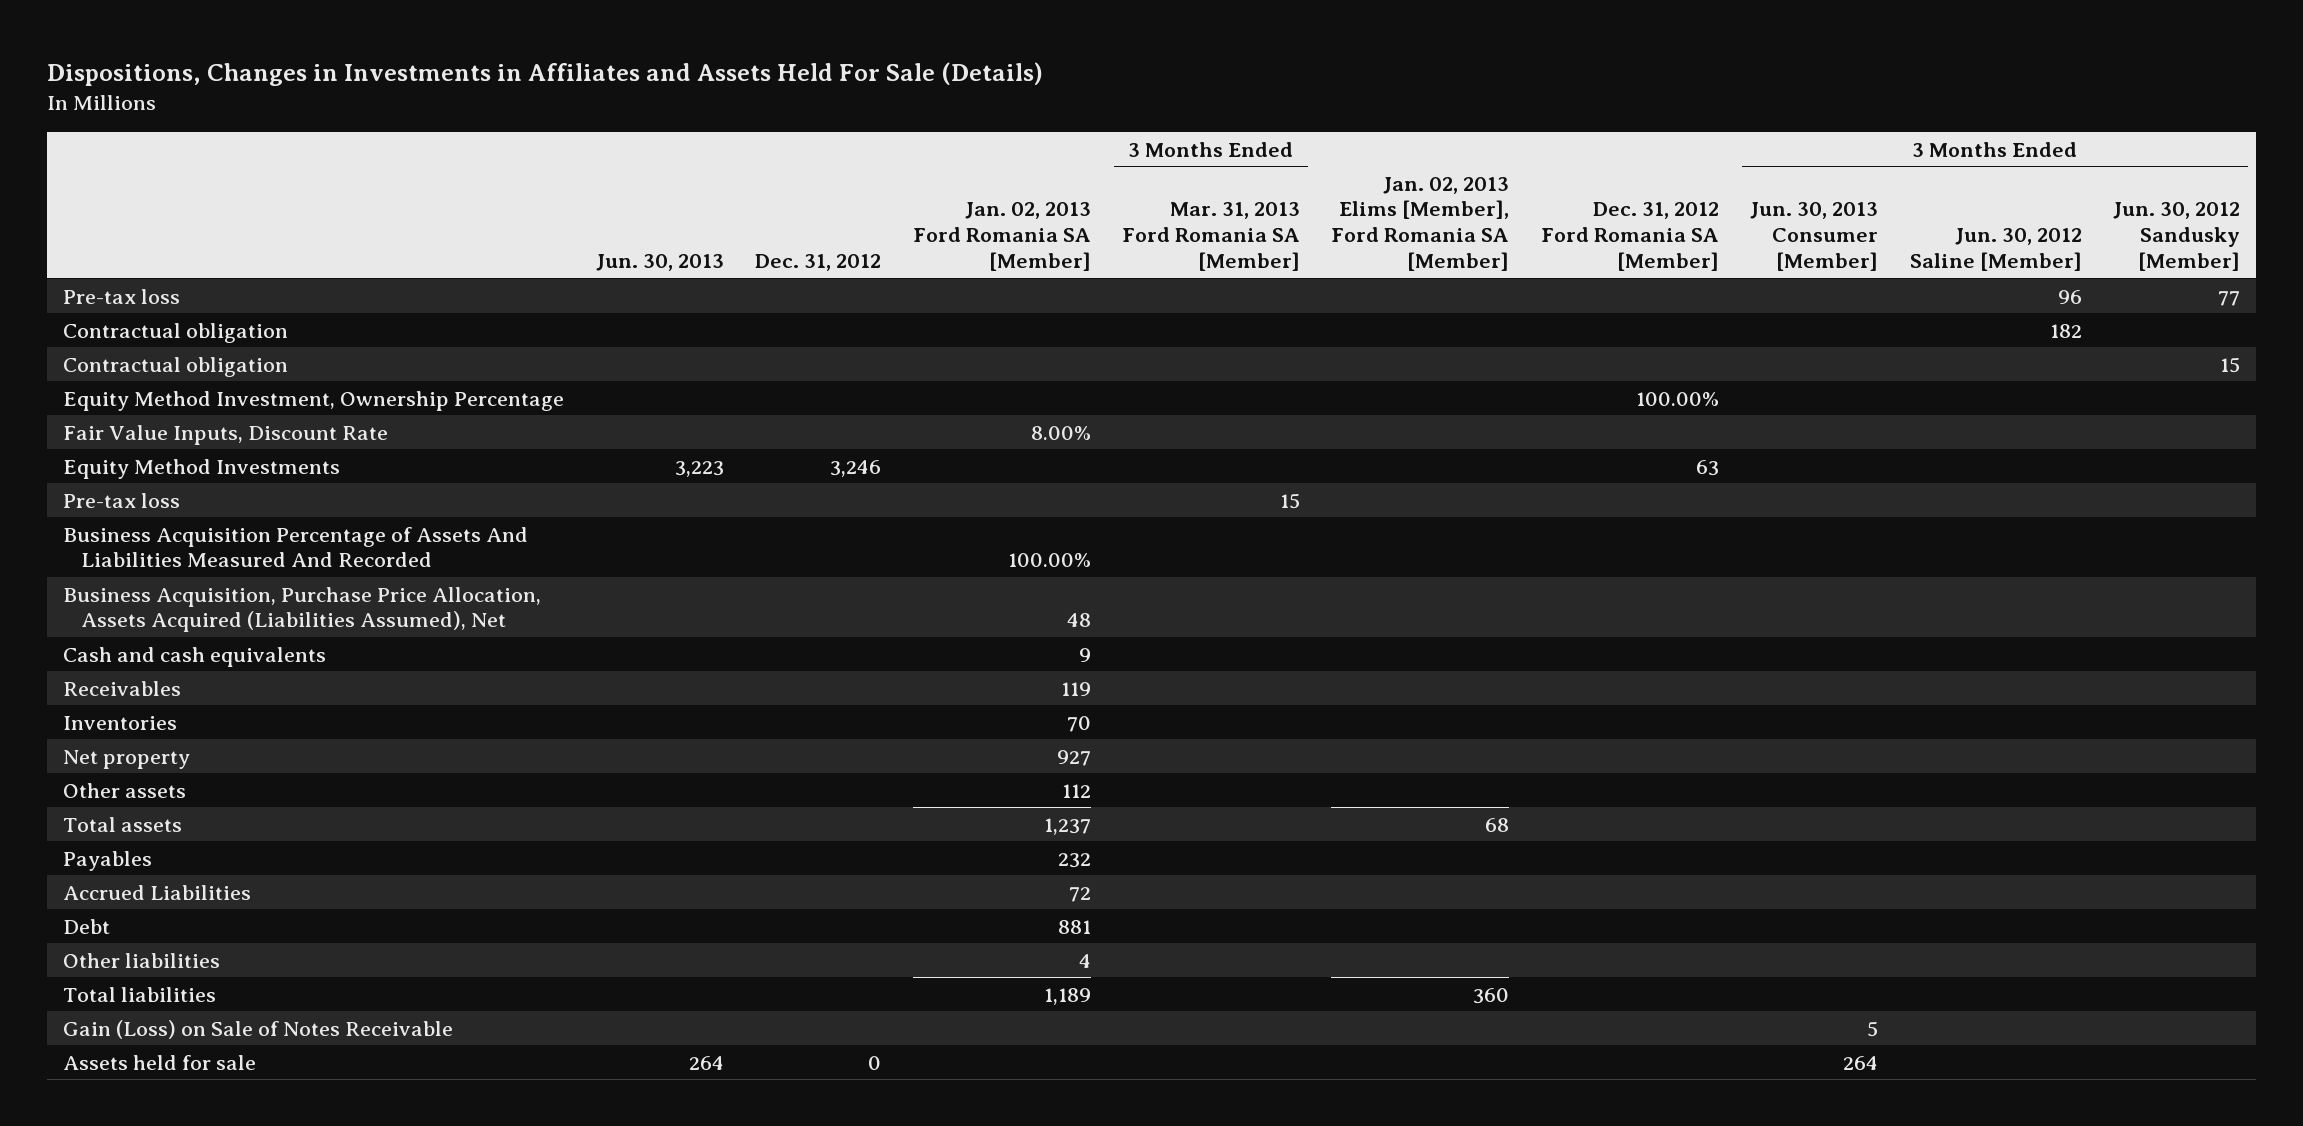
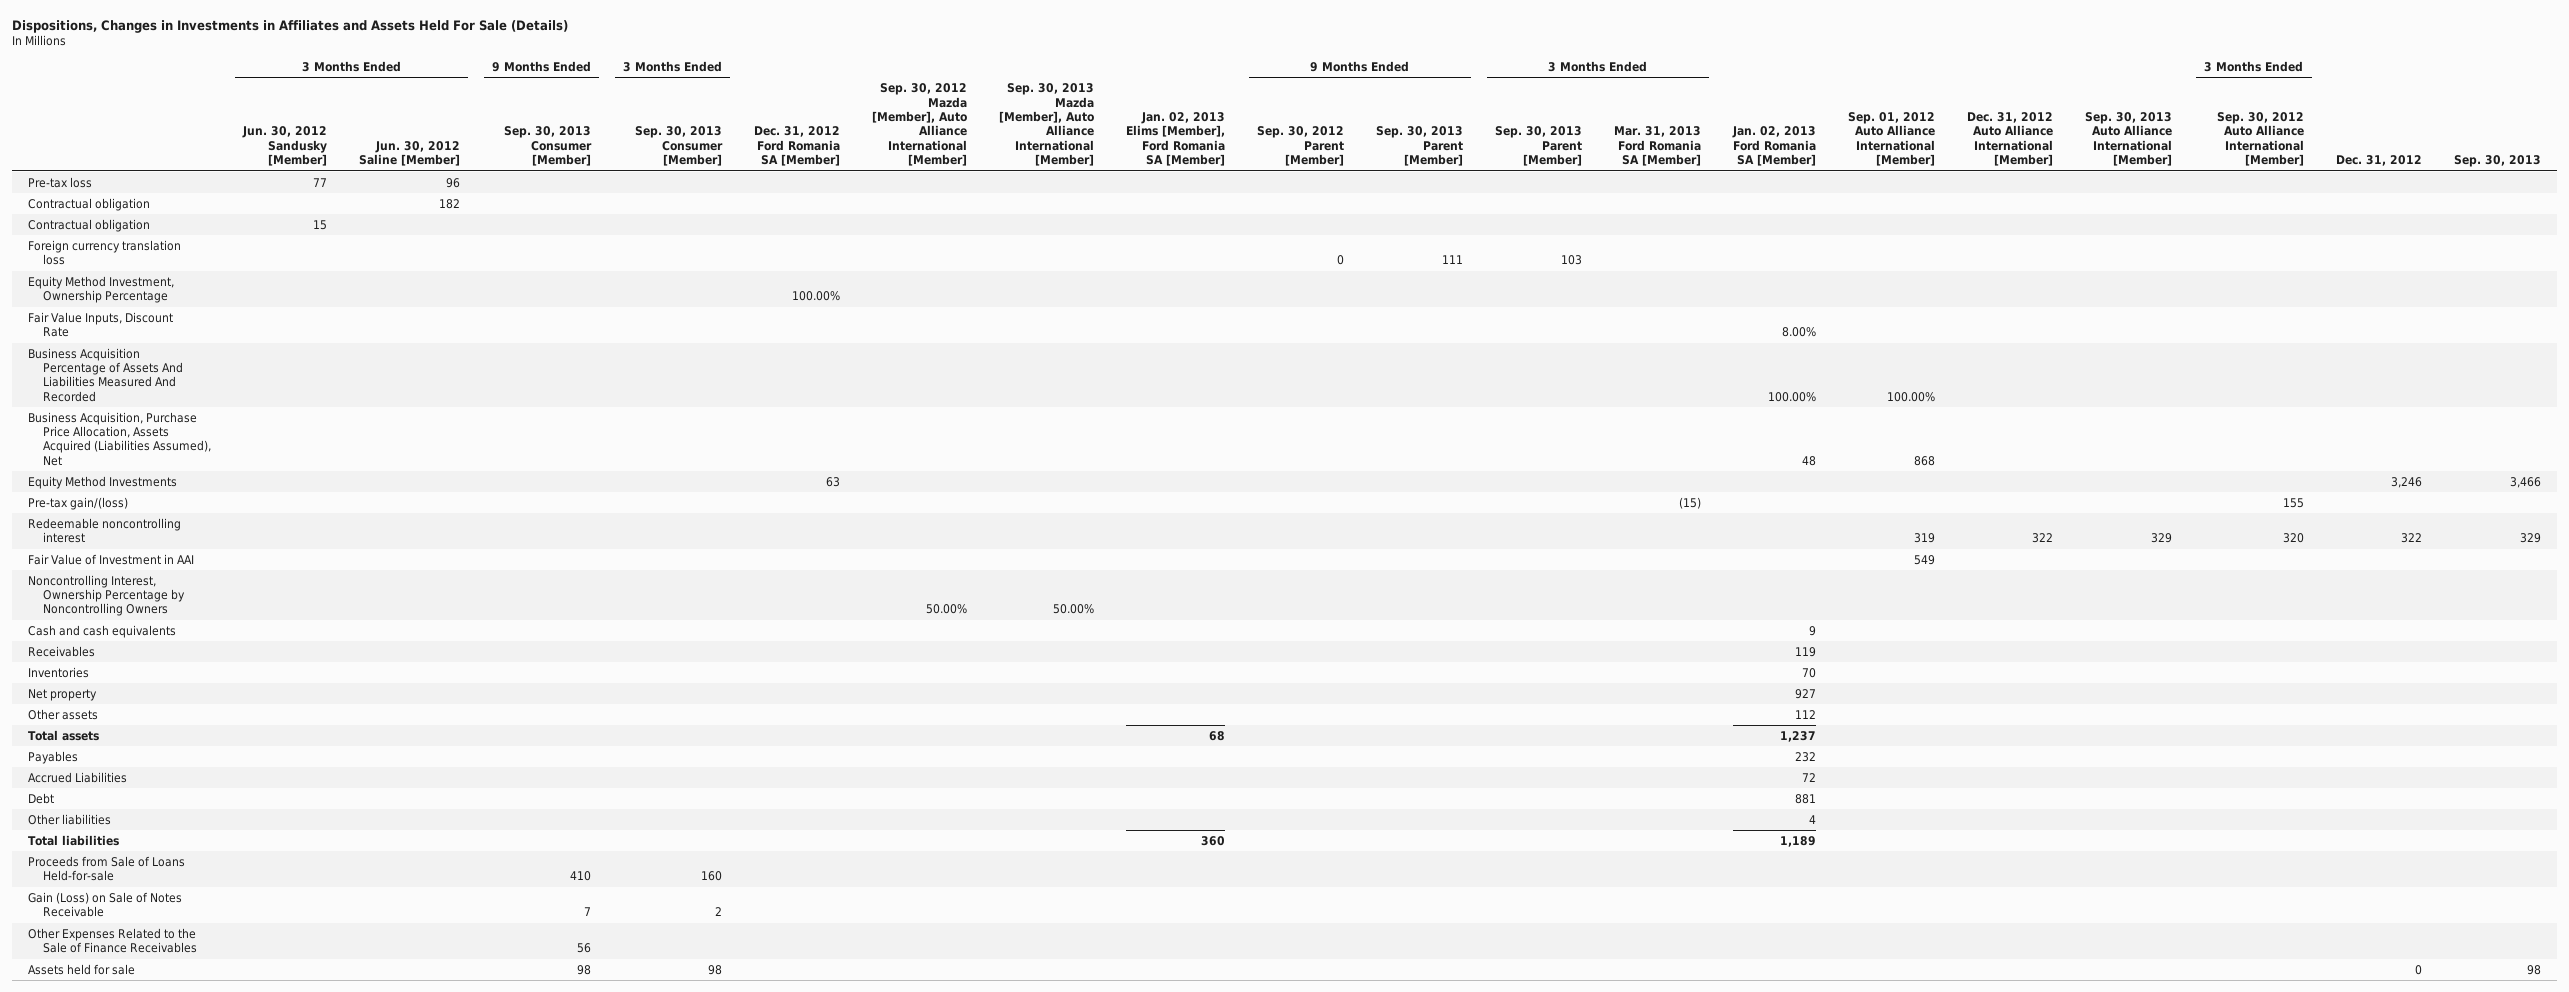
- | Jun. 30, 2013 | Dec. 31, 2012 | Jan. 02, 2013 Ford Romania SA [Member] | 3 Months Ended Mar. 31, 2013 Ford Romania SA [Member] | Jan. 02, 2013 Elims [Member], Ford Romania SA [Member] | Dec. 31, 2012 Ford Romania SA [Member] | 3 Months Ended Jun. 30, 2013 Consumer [Member] | 3 Months Ended Jun. 30, 2012 Saline [Member] | 3 Months Ended Jun. 30, 2012 Sandusky [Member]
+ | 3 Months Ended Jun. 30, 2012 Sandusky [Member] | 3 Months Ended Jun. 30, 2012 Saline [Member] | 9 Months Ended Sep. 30, 2013 Consumer [Member] | 3 Months Ended Sep. 30, 2013 Consumer [Member] | Dec. 31, 2012 Ford Romania SA [Member] | Sep. 30, 2012 Mazda [Member], Auto Alliance International [Member] | Sep. 30, 2013 Mazda [Member], Auto Alliance International [Member] | Jan. 02, 2013 Elims [Member], Ford Romania SA [Member] | 9 Months Ended Sep. 30, 2012 Parent [Member] | 9 Months Ended Sep. 30, 2013 Parent [Member] | 3 Months Ended Sep. 30, 2013 Parent [Member] | 3 Months Ended Mar. 31, 2013 Ford Romania SA [Member] | Jan. 02, 2013 Ford Romania SA [Member] | Sep. 01, 2012 Auto Alliance International [Member] | Dec. 31, 2012 Auto Alliance International [Member] | Sep. 30, 2013 Auto Alliance International [Member] | 3 Months Ended Sep. 30, 2012 Auto Alliance International [Member] | Dec. 31, 2012 | Sep. 30, 2013
+ Foreign currency translation loss | | | | | | | | | 0 | 111 | 103 | | | | | | | |
- Pre-tax loss | | | | 15 | | | | |
moved down: Equity Method Investments | | | | | 63 | | | | | | | | | | | | | 3,246 | 3,466
+ Pre-tax gain/(loss) | | | | | | | | | | | | (15) | | | | | 155 | |
+ Redeemable noncontrolling interest | | | | | | | | | | | | | | 319 | 322 | 329 | 320 | 322 | 329
+ Fair Value of Investment in AAI | | | | | | | | | | | | | | 549 | | | | |
+ Noncontrolling Interest, Ownership Percentage by Noncontrolling Owners | | | | | | 50.00% | 50.00% | | | | | | | | | | | |
+ Proceeds from Sale of Loans Held-for-sale | | | 410 | 160 | | | | | | | | | | | | | | |
+ Other Expenses Related to the Sale of Finance Receivables | | | 56 | | | | | | | | | | | | | | | |

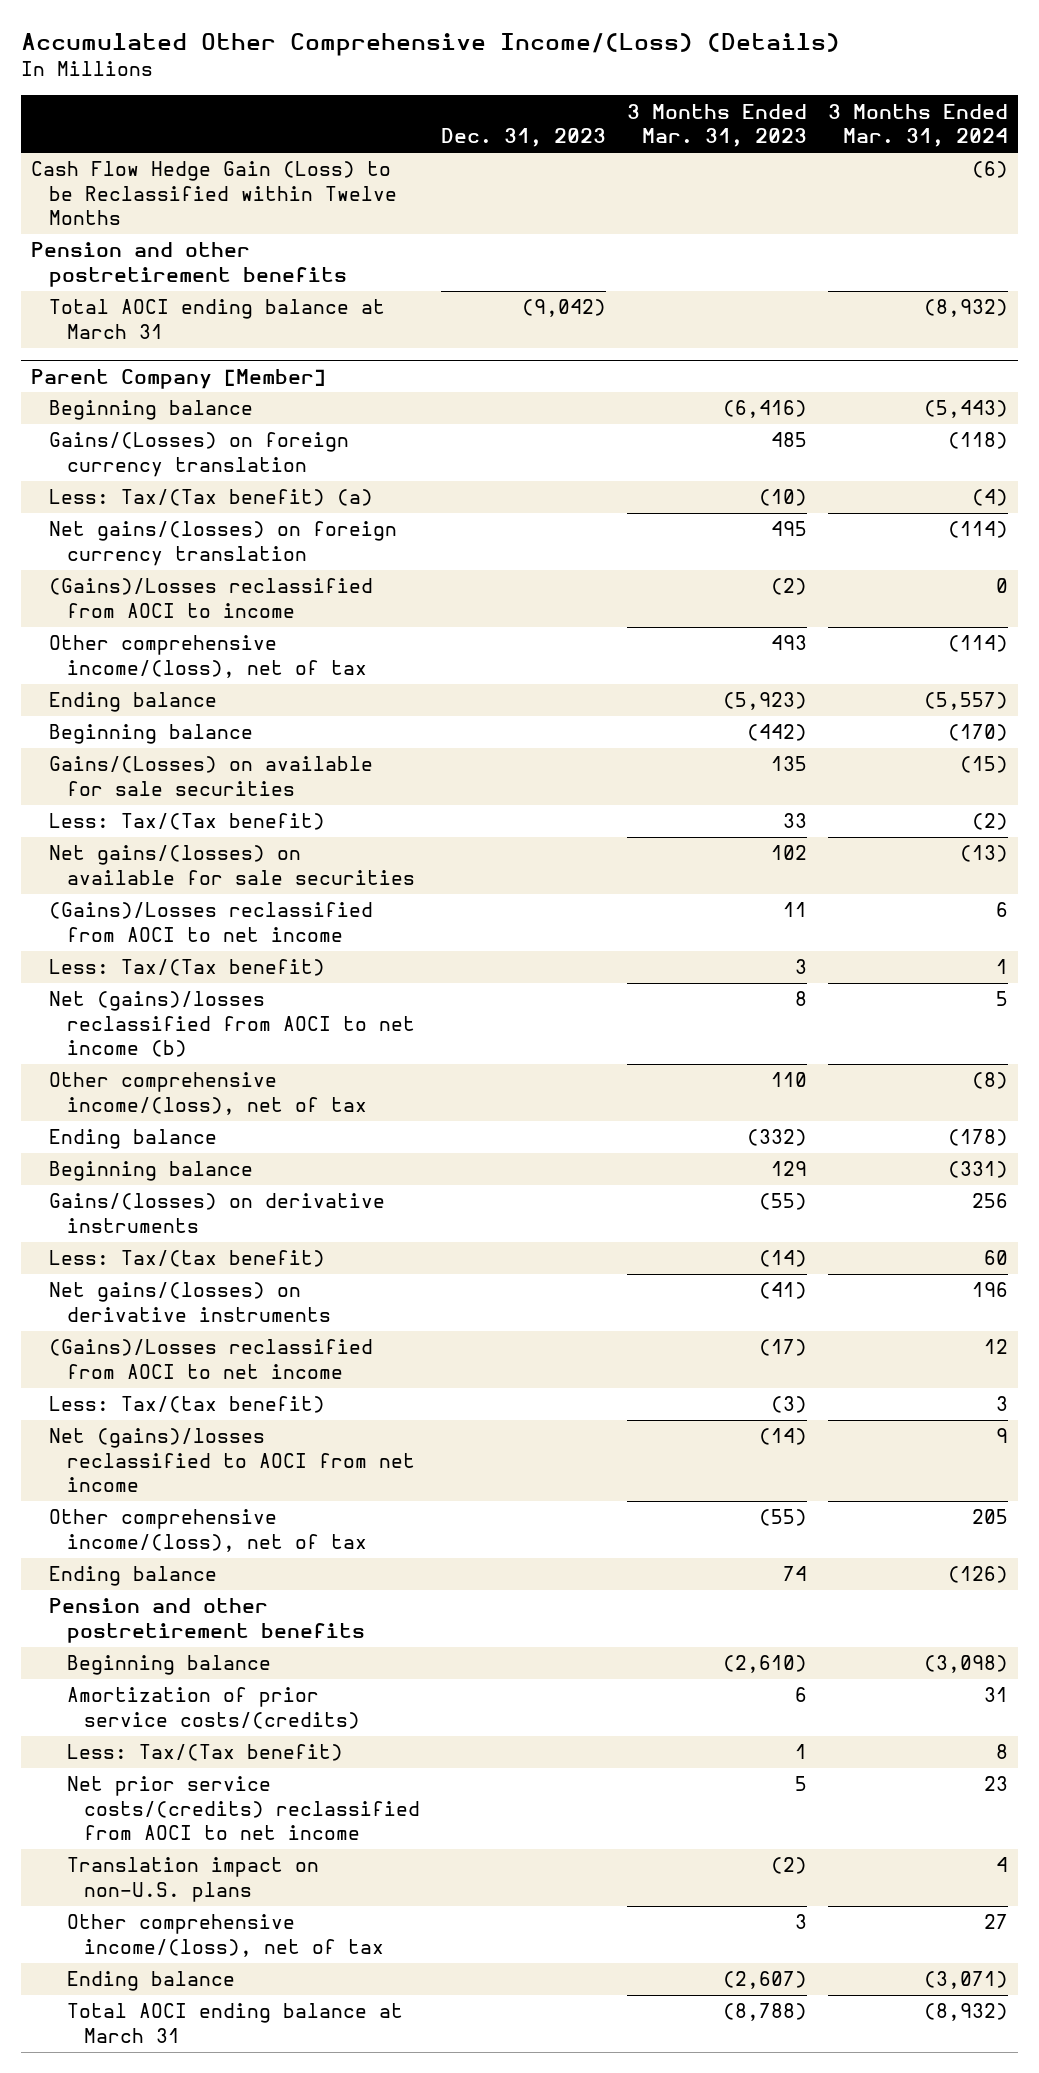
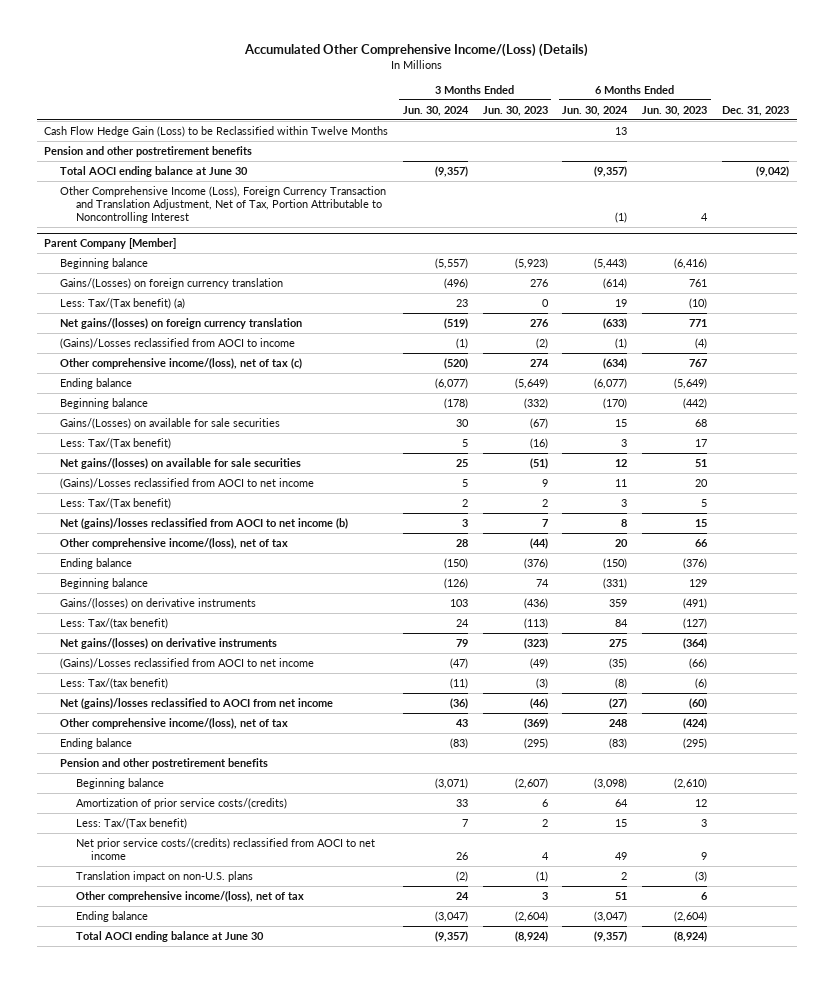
- | Dec. 31, 2023 | 3 Months Ended Mar. 31, 2023 | 3 Months Ended Mar. 31, 2024
+ | 3 Months Ended Jun. 30, 2024 | 3 Months Ended Jun. 30, 2023 | 6 Months Ended Jun. 30, 2024 | 6 Months Ended Jun. 30, 2023 | Dec. 31, 2023
- Total AOCI ending balance at March 31 | (9,042) | | (8,932)
+ Total AOCI ending balance at June 30 | (9,357) | | (9,357) | | (9,042)
+ Other Comprehensive Income (Loss), Foreign Currency Transaction and Translation Adjustment, Net of Tax, Portion Attributable to Noncontrolling Interest | | | (1) | 4 |
@ Parent Company [Member]
- Other comprehensive income/(loss), net of tax | | 493 | (114)
+ Other comprehensive income/(loss), net of tax (c) | (520) | 274 | (634) | 767 |
- Total AOCI ending balance at March 31 | | (8,788) | (8,932)
+ Total AOCI ending balance at June 30 | (9,357) | (8,924) | (9,357) | (8,924) |

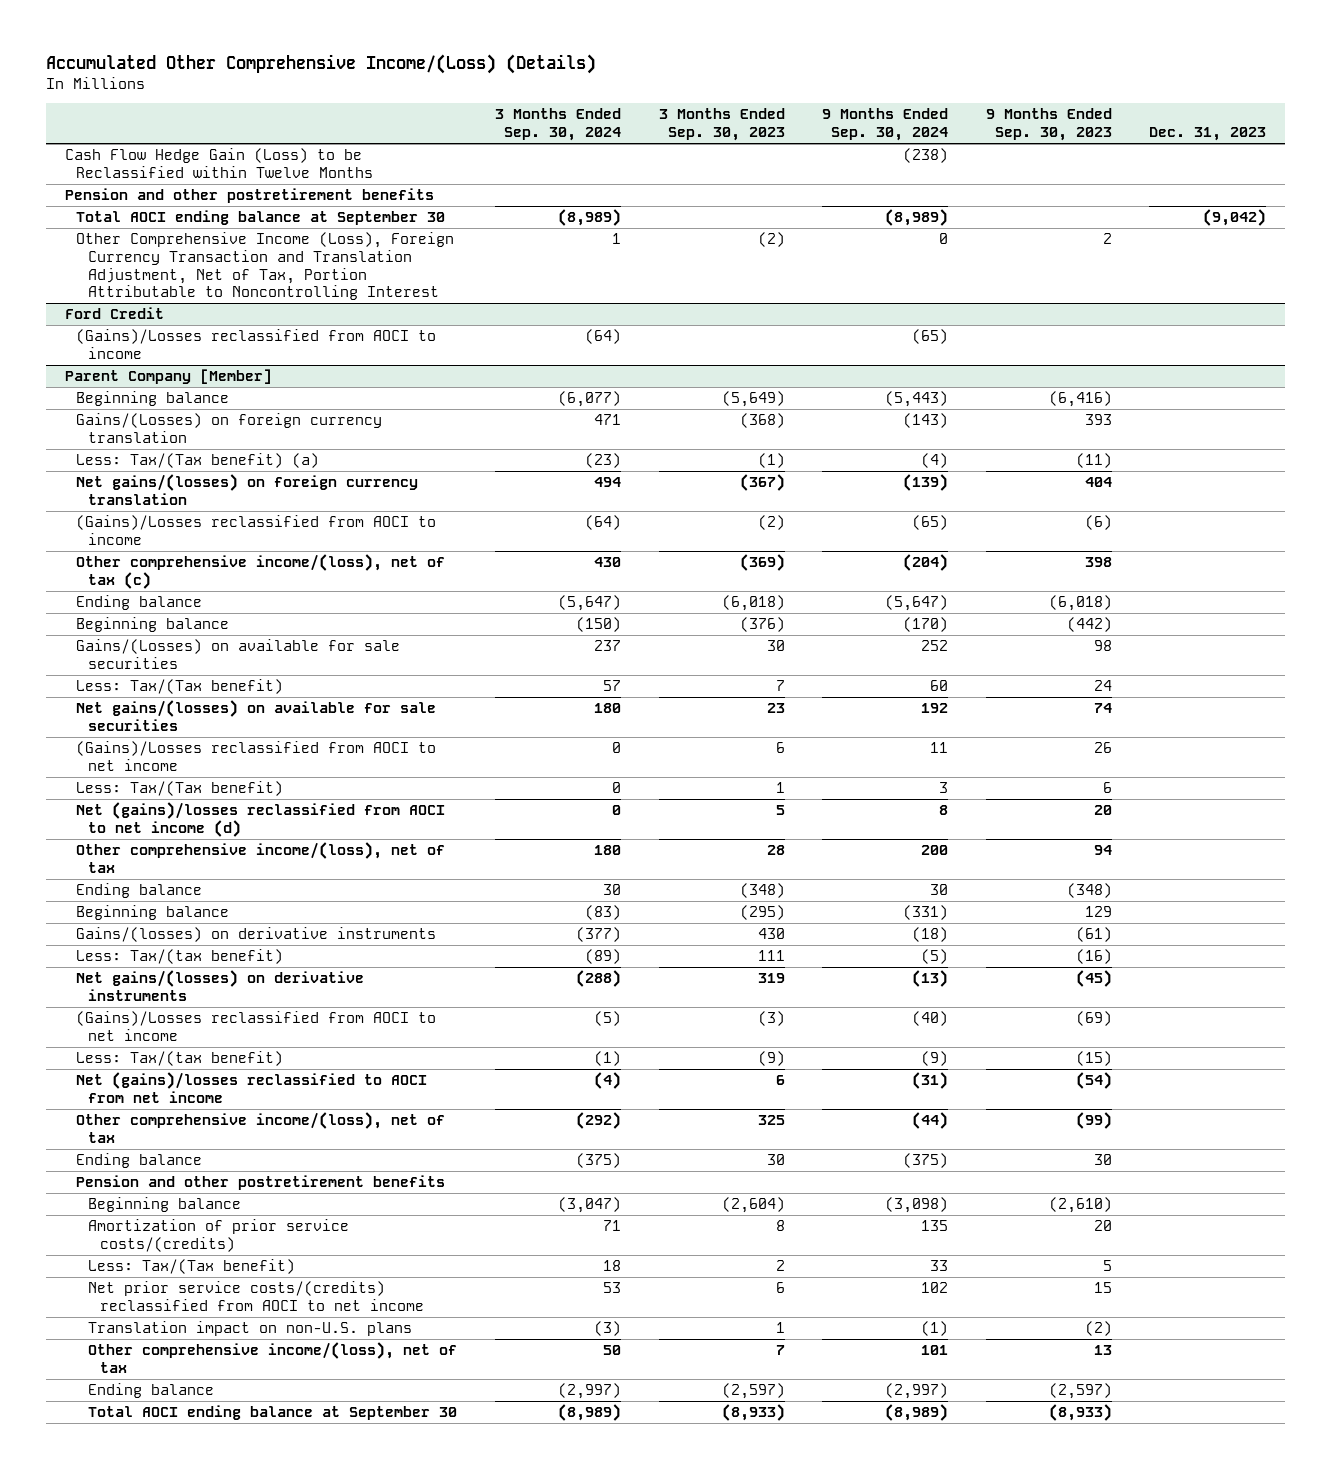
- | 3 Months Ended Jun. 30, 2024 | 3 Months Ended Jun. 30, 2023 | 6 Months Ended Jun. 30, 2024 | 6 Months Ended Jun. 30, 2023 | Dec. 31, 2023
+ | 3 Months Ended Sep. 30, 2024 | 3 Months Ended Sep. 30, 2023 | 9 Months Ended Sep. 30, 2024 | 9 Months Ended Sep. 30, 2023 | Dec. 31, 2023
- Total AOCI ending balance at June 30 | (9,357) | | (9,357) | | (9,042)
+ Total AOCI ending balance at September 30 | (8,989) | | (8,989) | | (9,042)
+ Ford Credit
+ (Gains)/Losses reclassified from AOCI to income | (64) | | (65) | |
@ Parent Company [Member]
- Net (gains)/losses reclassified from AOCI to net income (b) | 3 | 7 | 8 | 15 |
+ Net (gains)/losses reclassified from AOCI to net income (d) | 0 | 5 | 8 | 20 |
- Total AOCI ending balance at June 30 | (9,357) | (8,924) | (9,357) | (8,924) |
+ Total AOCI ending balance at September 30 | (8,989) | (8,933) | (8,989) | (8,933) |

